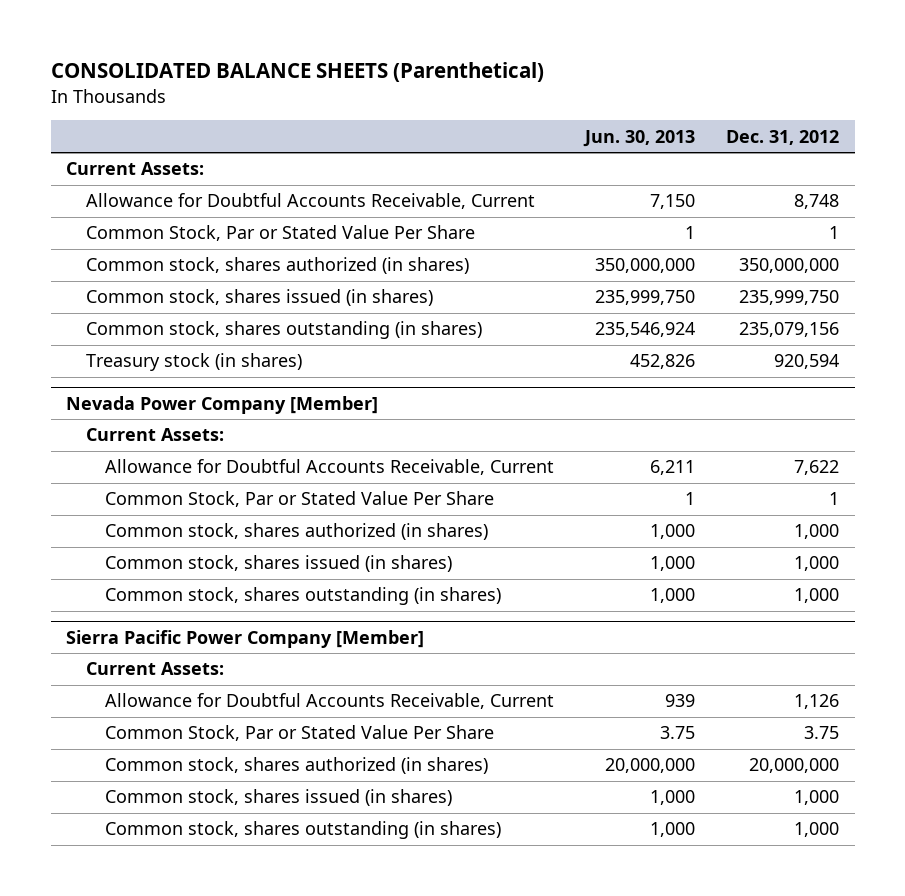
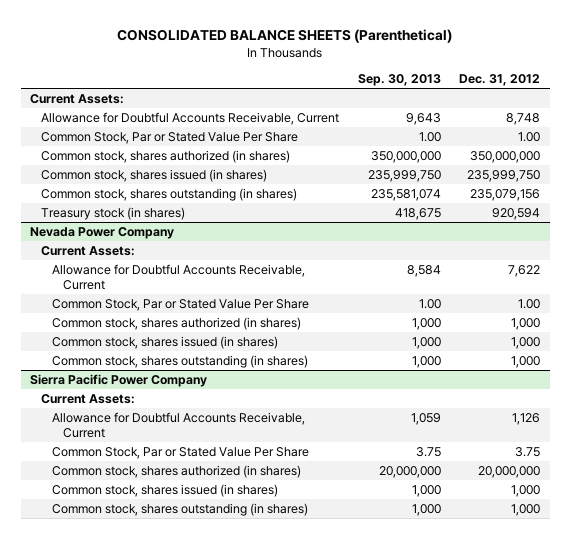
- | Jun. 30, 2013 | Dec. 31, 2012
+ | Sep. 30, 2013 | Dec. 31, 2012
- Common Stock, Par or Stated Value Per Share | 1 | 1
+ Common Stock, Par or Stated Value Per Share | 1.00 | 1.00
- Nevada Power Company [Member]
+ Nevada Power Company
- Common Stock, Par or Stated Value Per Share | 1 | 1
+ Common Stock, Par or Stated Value Per Share | 1.00 | 1.00
- Sierra Pacific Power Company [Member]
+ Sierra Pacific Power Company

